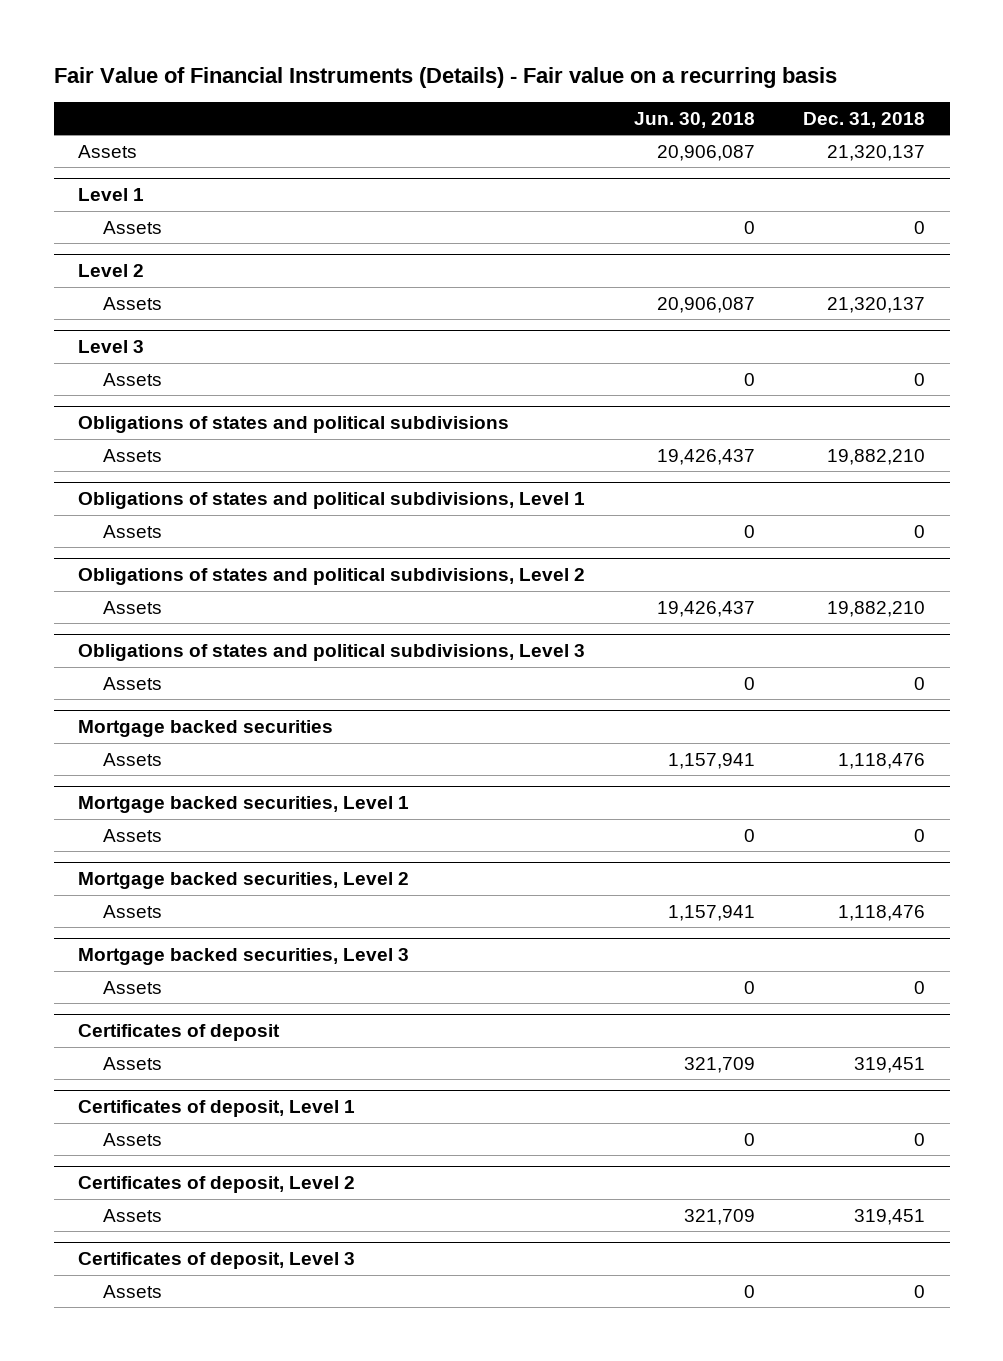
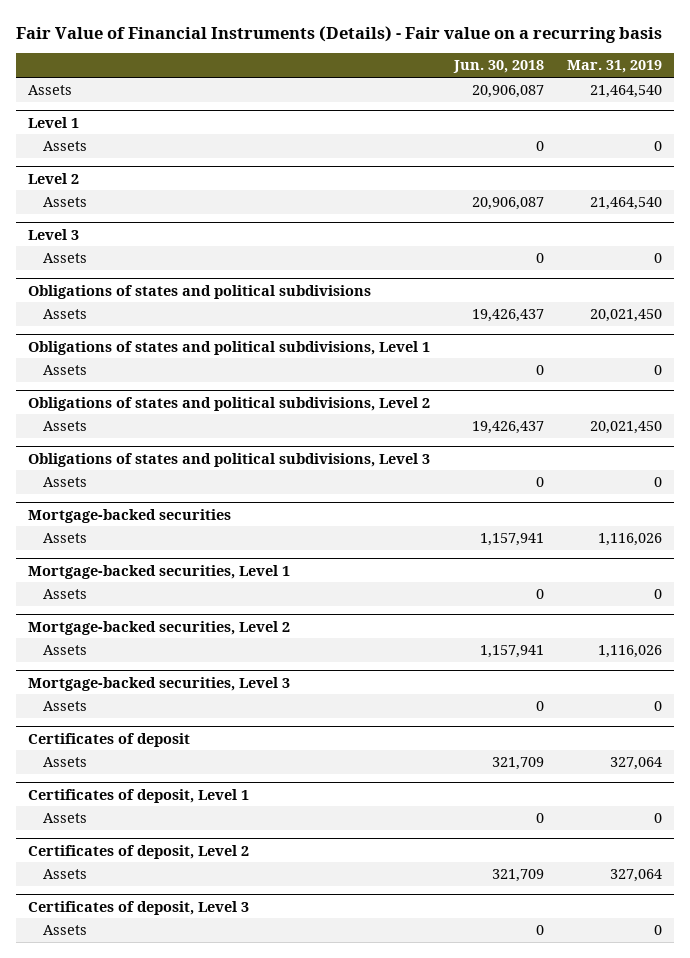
- | Jun. 30, 2018 | Dec. 31, 2018
+ | Jun. 30, 2018 | Mar. 31, 2019
- Mortgage backed securities
+ Mortgage-backed securities
- Mortgage backed securities, Level 1
+ Mortgage-backed securities, Level 1
- Mortgage backed securities, Level 2
+ Mortgage-backed securities, Level 2
- Mortgage backed securities, Level 3
+ Mortgage-backed securities, Level 3

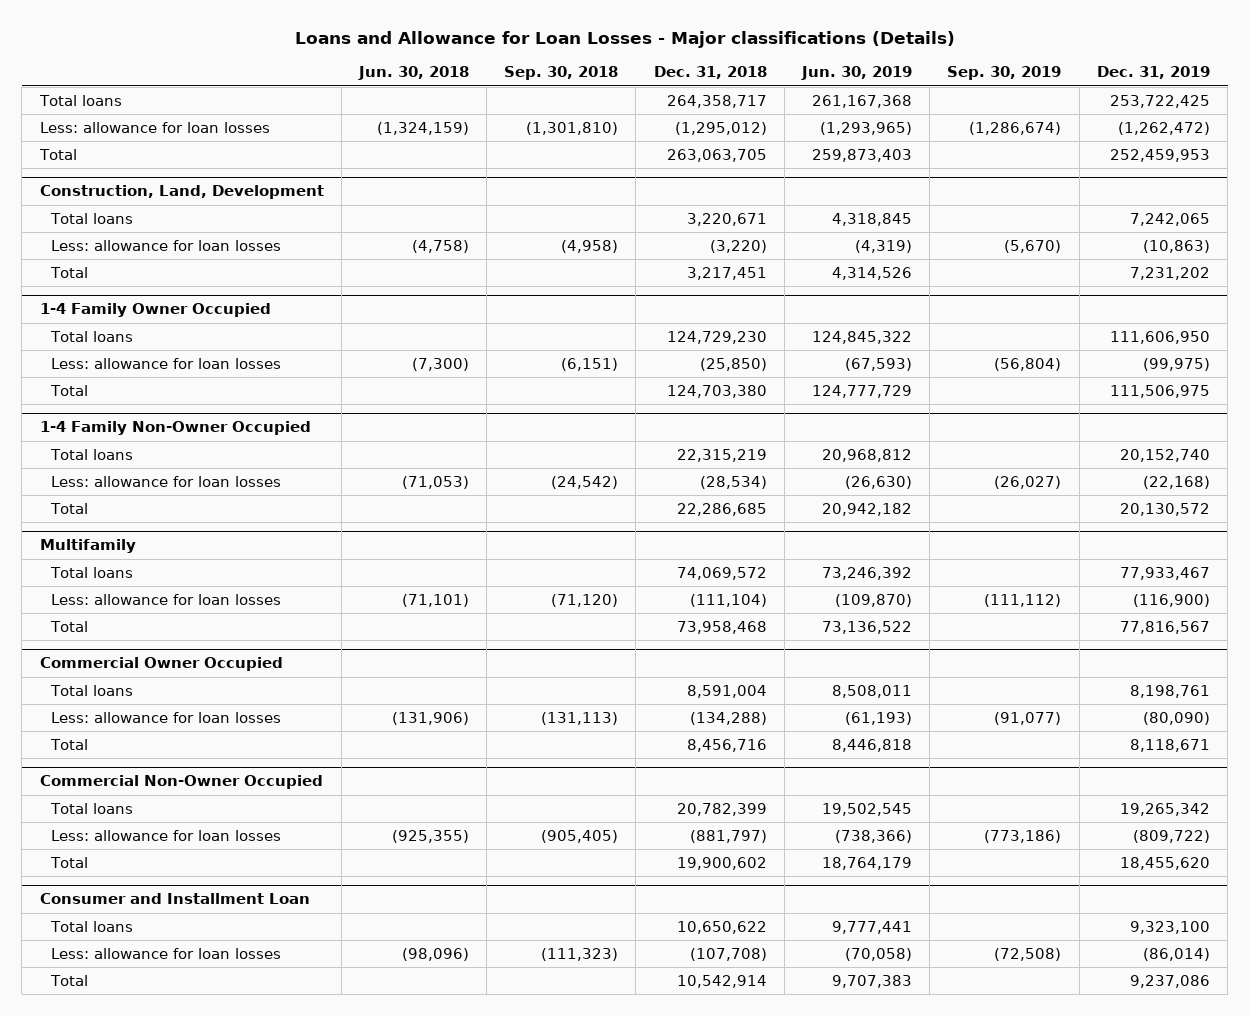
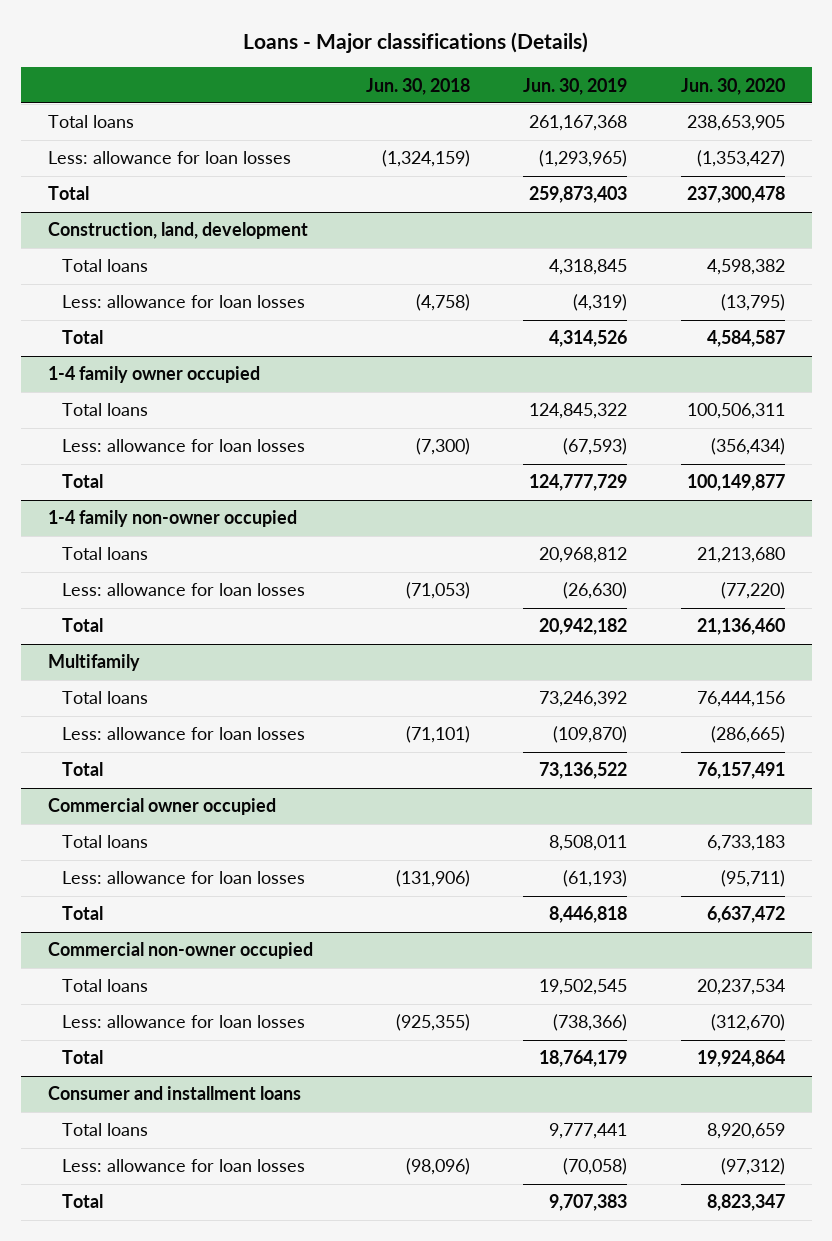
- Loans and Allowance for Loan Losses - Major classifications (Details)
+ Loans - Major classifications (Details)
- | Jun. 30, 2018 | Sep. 30, 2018 | Dec. 31, 2018 | Jun. 30, 2019 | Sep. 30, 2019 | Dec. 31, 2019
+ | Jun. 30, 2018 | Jun. 30, 2019 | Jun. 30, 2020
- Construction, Land, Development
+ Construction, land, development
- 1-4 Family Owner Occupied
+ 1-4 family owner occupied
- 1-4 Family Non-Owner Occupied
+ 1-4 family non-owner occupied
- Commercial Owner Occupied
+ Commercial owner occupied
- Commercial Non-Owner Occupied
+ Commercial non-owner occupied
- Consumer and Installment Loan
+ Consumer and installment loans

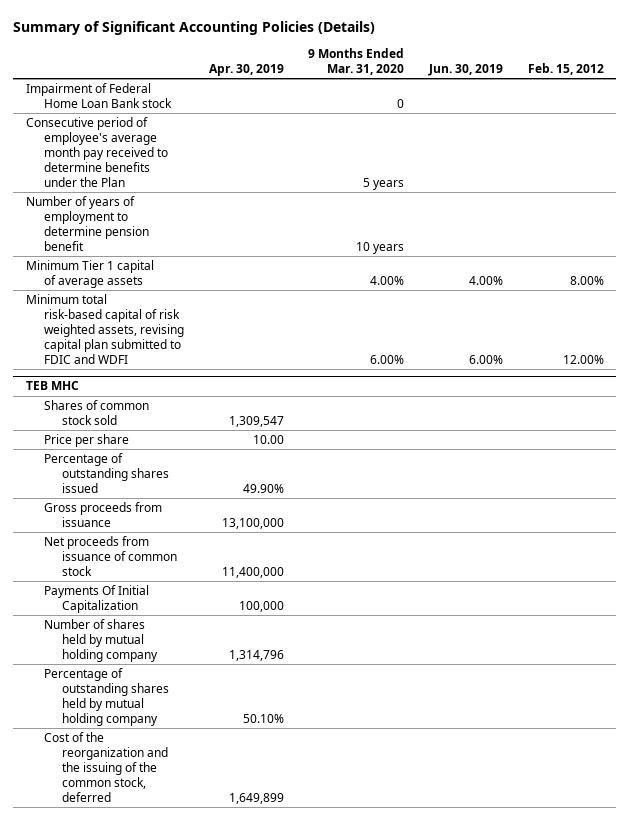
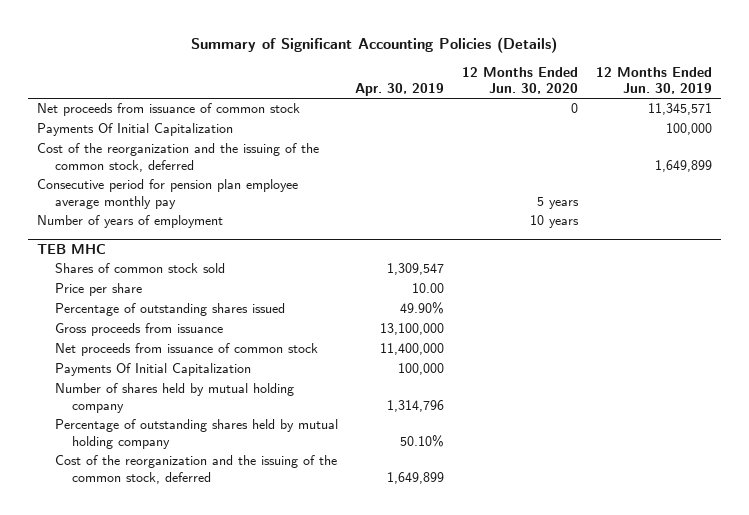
- | Apr. 30, 2019 | 9 Months Ended Mar. 31, 2020 | Jun. 30, 2019 | Feb. 15, 2012
+ | Apr. 30, 2019 | 12 Months Ended Jun. 30, 2020 | 12 Months Ended Jun. 30, 2019
- Impairment of Federal Home Loan Bank stock | | 0 | |
- Consecutive period of employee's average month pay received to determine benefits under the Plan | | 5 years | |
- Number of years of employment to determine pension benefit | | 10 years | |
- Minimum Tier 1 capital of average assets | | 4.00% | 4.00% | 8.00%
- Minimum total risk-based capital of risk weighted assets, revising capital plan submitted to FDIC and WDFI | | 6.00% | 6.00% | 12.00%
+ Net proceeds from issuance of common stock | | 0 | 11,345,571
+ Payments Of Initial Capitalization | | | 100,000
+ Cost of the reorganization and the issuing of the common stock, deferred | | | 1,649,899
+ Consecutive period for pension plan employee average monthly pay | | 5 years |
+ Number of years of employment | | 10 years |

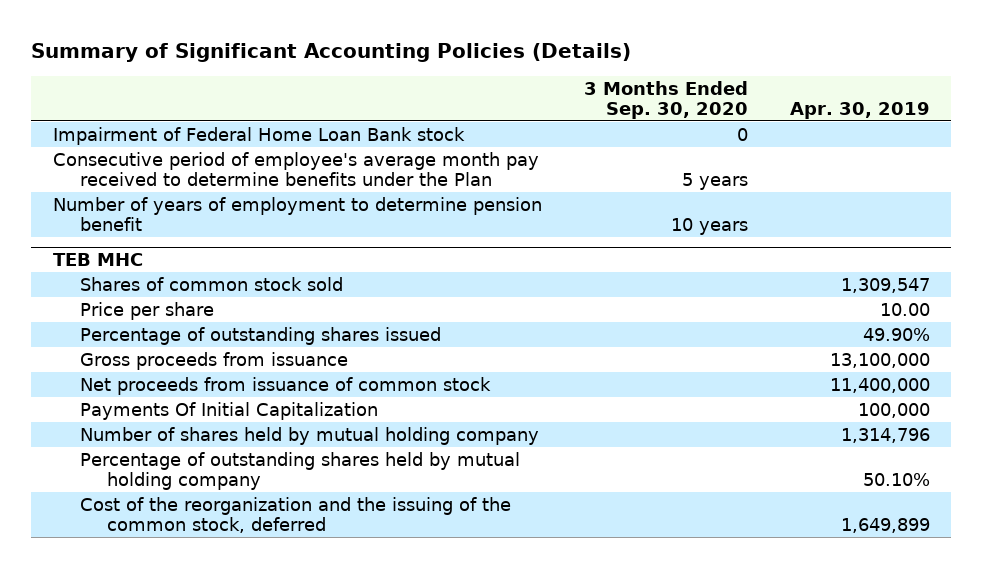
- | Apr. 30, 2019 | 12 Months Ended Jun. 30, 2020 | 12 Months Ended Jun. 30, 2019
+ | 3 Months Ended Sep. 30, 2020 | Apr. 30, 2019
- Net proceeds from issuance of common stock | | 0 | 11,345,571
- Payments Of Initial Capitalization | | | 100,000
- Cost of the reorganization and the issuing of the common stock, deferred | | | 1,649,899
- Consecutive period for pension plan employee average monthly pay | | 5 years |
- Number of years of employment | | 10 years |
+ Impairment of Federal Home Loan Bank stock | 0 |
+ Consecutive period of employee's average month pay received to determine benefits under the Plan | 5 years |
+ Number of years of employment to determine pension benefit | 10 years |

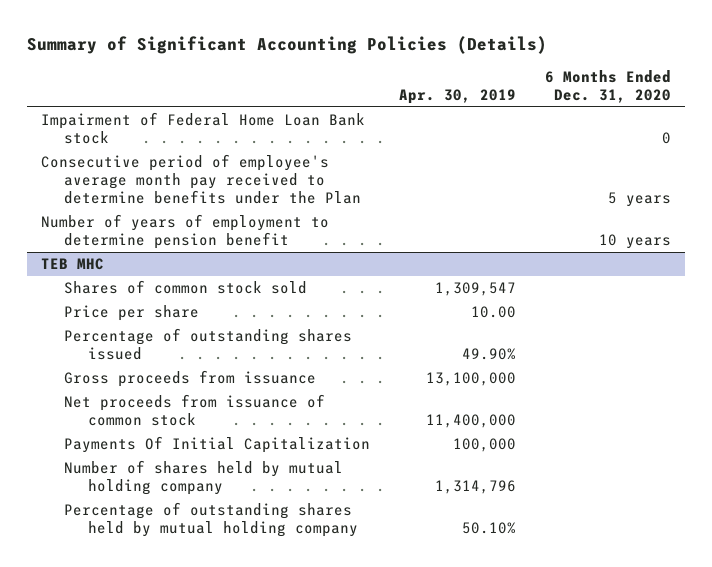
- | 3 Months Ended Sep. 30, 2020 | Apr. 30, 2019
+ | Apr. 30, 2019 | 6 Months Ended Dec. 31, 2020
@ TEB MHC
- Cost of the reorganization and the issuing of the common stock, deferred | | 1,649,899

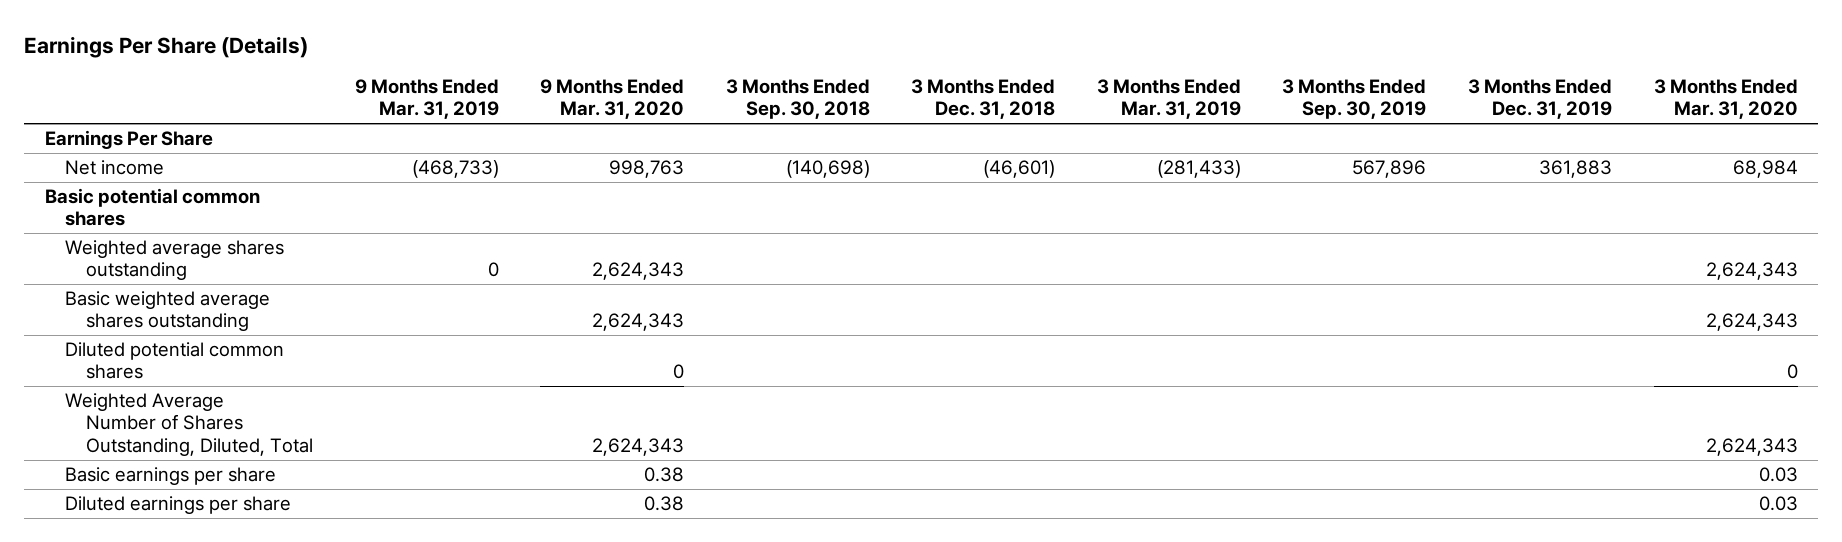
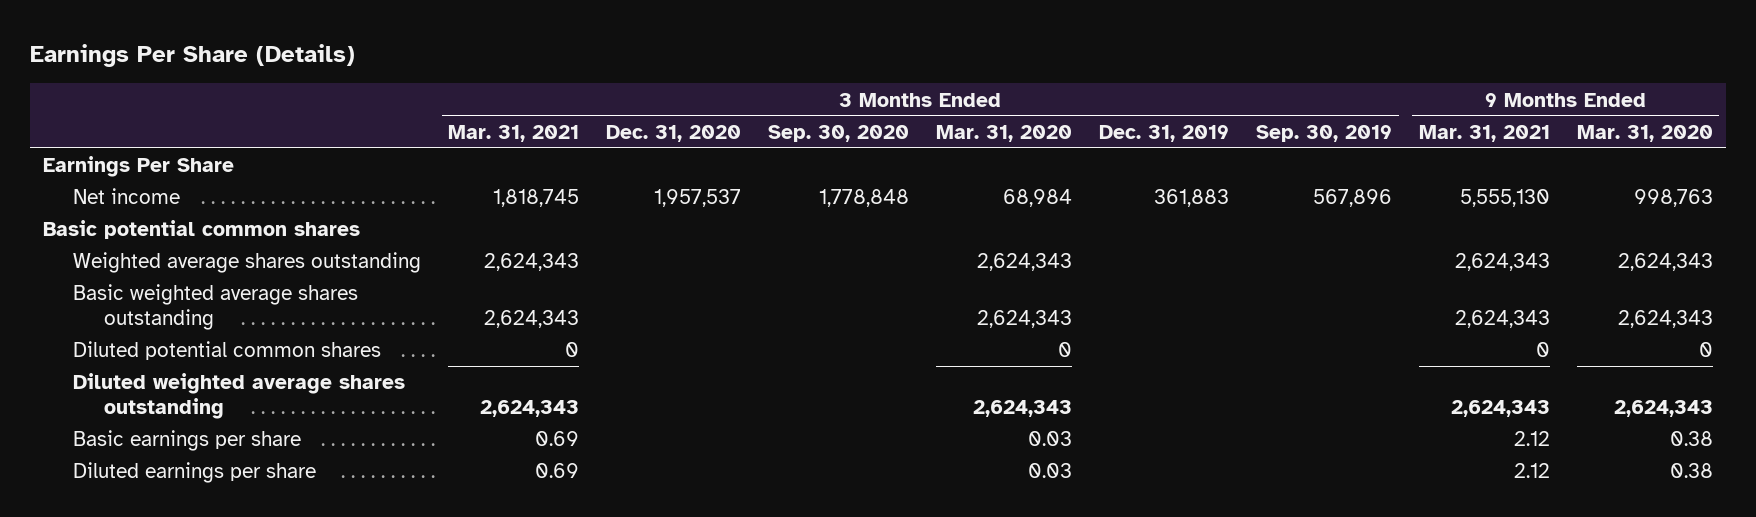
- | 9 Months Ended Mar. 31, 2019 | 9 Months Ended Mar. 31, 2020 | 3 Months Ended Sep. 30, 2018 | 3 Months Ended Dec. 31, 2018 | 3 Months Ended Mar. 31, 2019 | 3 Months Ended Sep. 30, 2019 | 3 Months Ended Dec. 31, 2019 | 3 Months Ended Mar. 31, 2020
+ | 3 Months Ended Mar. 31, 2021 | 3 Months Ended Dec. 31, 2020 | 3 Months Ended Sep. 30, 2020 | 3 Months Ended Mar. 31, 2020 | 3 Months Ended Dec. 31, 2019 | 3 Months Ended Sep. 30, 2019 | 9 Months Ended Mar. 31, 2021 | 9 Months Ended Mar. 31, 2020
- Weighted Average Number of Shares Outstanding, Diluted, Total | | 2,624,343 | | | | | | 2,624,343
+ Diluted weighted average shares outstanding | 2,624,343 | | | 2,624,343 | | | 2,624,343 | 2,624,343

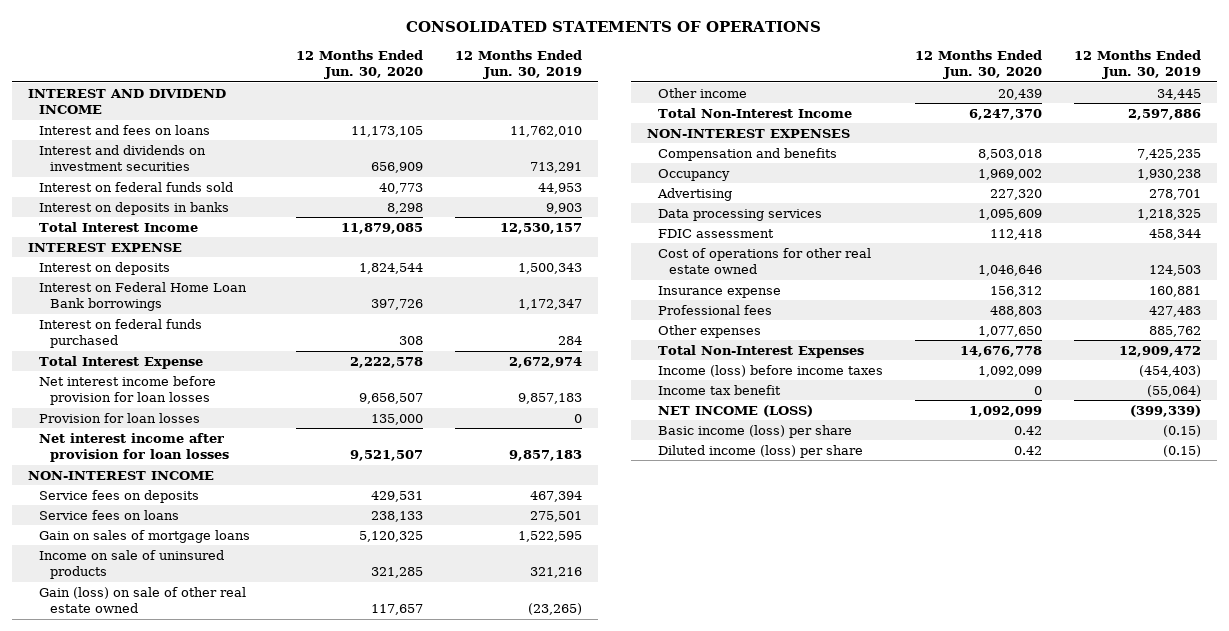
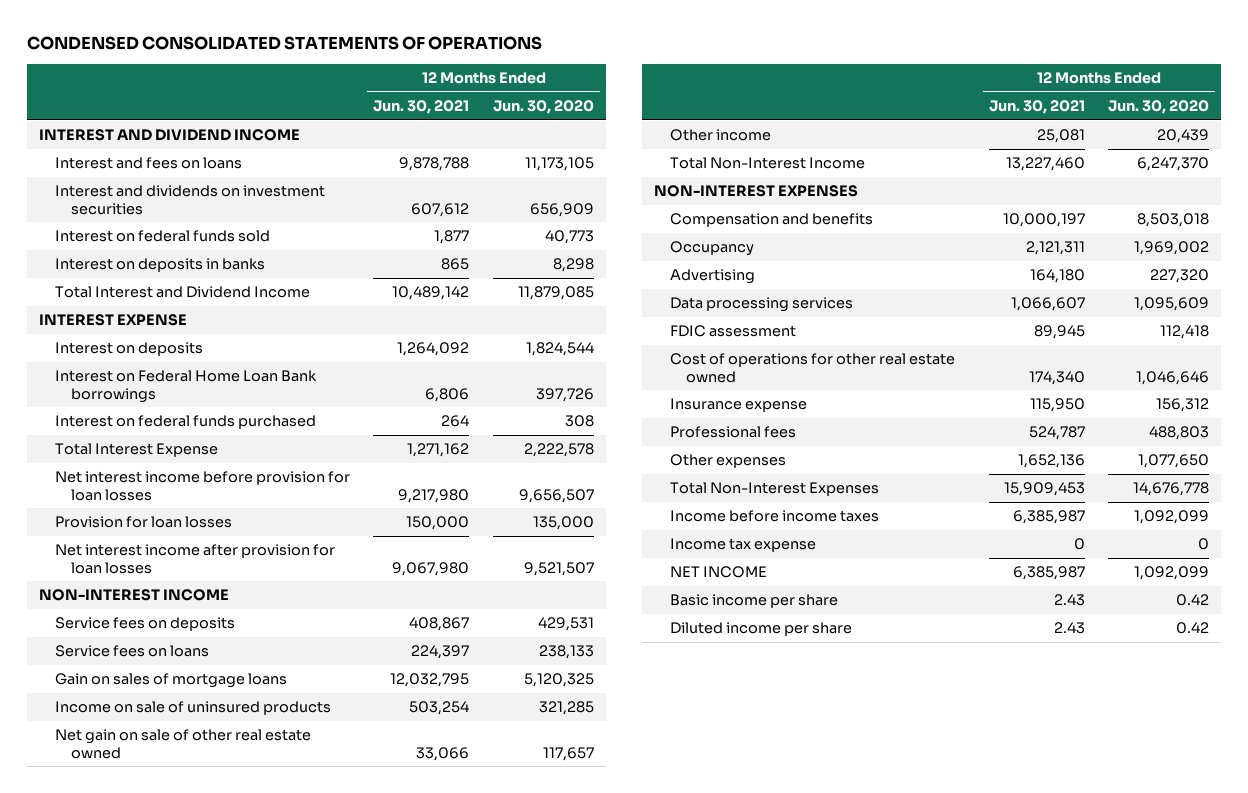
- CONSOLIDATED STATEMENTS OF OPERATIONS
+ CONDENSED CONSOLIDATED STATEMENTS OF OPERATIONS
- | 12 Months Ended Jun. 30, 2020 | 12 Months Ended Jun. 30, 2019
+ | 12 Months Ended Jun. 30, 2021 | 12 Months Ended Jun. 30, 2020
- Total Interest Income | 11,879,085 | 12,530,157
+ Total Interest and Dividend Income | 10,489,142 | 11,879,085
- Gain (loss) on sale of other real estate owned | 117,657 | (23,265)
+ Net gain on sale of other real estate owned | 33,066 | 117,657
- Income (loss) before income taxes | 1,092,099 | (454,403)
- Income tax benefit | 0 | (55,064)
- NET INCOME (LOSS) | 1,092,099 | (399,339)
- Basic income (loss) per share | 0.42 | (0.15)
- Diluted income (loss) per share | 0.42 | (0.15)
+ Income before income taxes | 6,385,987 | 1,092,099
+ Income tax expense | 0 | 0
+ NET INCOME | 6,385,987 | 1,092,099
+ Basic income per share | 2.43 | 0.42
+ Diluted income per share | 2.43 | 0.42

